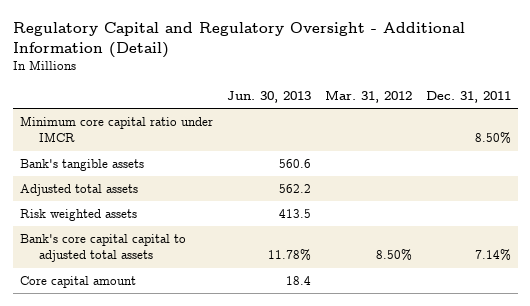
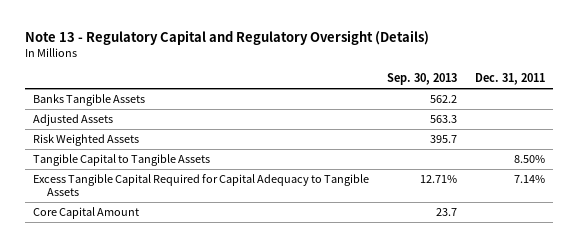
- Regulatory Capital and Regulatory Oversight - Additional Information (Detail)
+ Note 13 - Regulatory Capital and Regulatory Oversight (Details)
- | Jun. 30, 2013 | Mar. 31, 2012 | Dec. 31, 2011
+ | Sep. 30, 2013 | Dec. 31, 2011
- Minimum core capital ratio under IMCR | | | 8.50%
- Bank's tangible assets | 560.6 | |
- Adjusted total assets | 562.2 | |
- Risk weighted assets | 413.5 | |
- Bank's core capital capital to adjusted total assets | 11.78% | 8.50% | 7.14%
- Core capital amount | 18.4 | |
+ Banks Tangible Assets | 562.2 |
+ Adjusted Assets | 563.3 |
+ Risk Weighted Assets | 395.7 |
+ Tangible Capital to Tangible Assets | | 8.50%
+ Excess Tangible Capital Required for Capital Adequacy to Tangible Assets | 12.71% | 7.14%
+ Core Capital Amount | 23.7 |

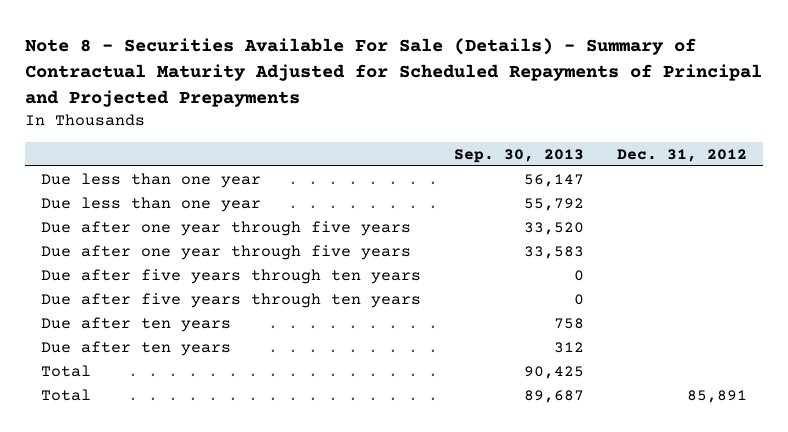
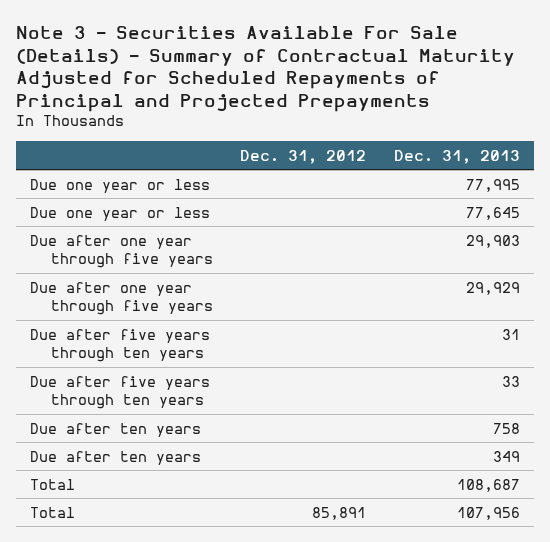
- Note 8 - Securities Available For Sale (Details) - Summary of Contractual Maturity Adjusted for Scheduled Repayments of Principal and Projected Prepayments
+ Note 3 - Securities Available For Sale (Details) - Summary of Contractual Maturity Adjusted for Scheduled Repayments of Principal and Projected Prepayments
- | Sep. 30, 2013 | Dec. 31, 2012
+ | Dec. 31, 2012 | Dec. 31, 2013
- Due less than one year | 56,147 |
- Due less than one year | 55,792 |
+ Due one year or less | | 77,995
+ Due one year or less | | 77,645

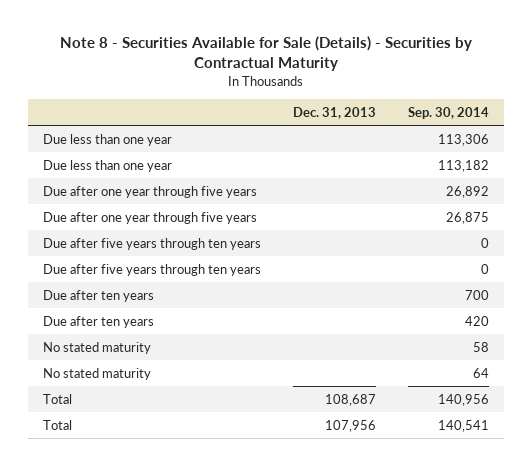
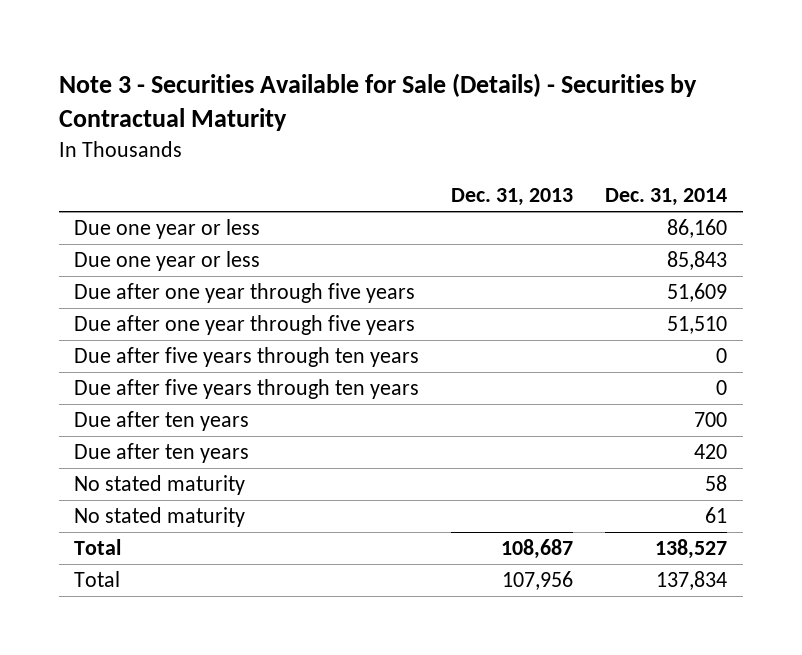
- Note 8 - Securities Available for Sale (Details) - Securities by Contractual Maturity
+ Note 3 - Securities Available for Sale (Details) - Securities by Contractual Maturity
- | Dec. 31, 2013 | Sep. 30, 2014
+ | Dec. 31, 2013 | Dec. 31, 2014
- Due less than one year | | 113,306
- Due less than one year | | 113,182
+ Due one year or less | | 86,160
+ Due one year or less | | 85,843

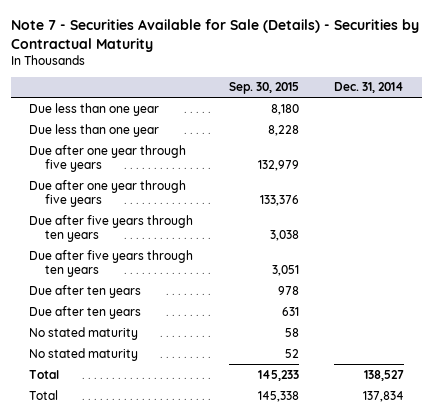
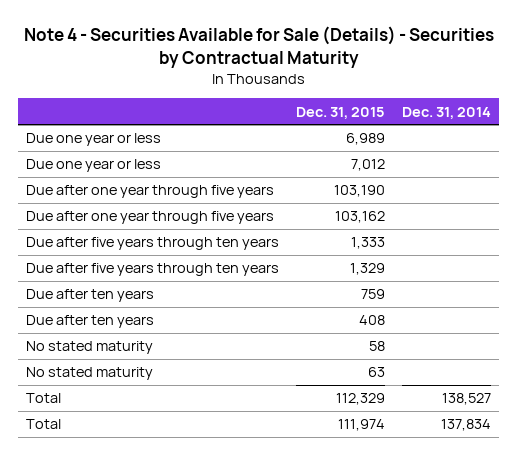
- Note 7 - Securities Available for Sale (Details) - Securities by Contractual Maturity
+ Note 4 - Securities Available for Sale (Details) - Securities by Contractual Maturity
- | Sep. 30, 2015 | Dec. 31, 2014
+ | Dec. 31, 2015 | Dec. 31, 2014
- Due less than one year | 8,180 |
- Due less than one year | 8,228 |
+ Due one year or less | 6,989 |
+ Due one year or less | 7,012 |

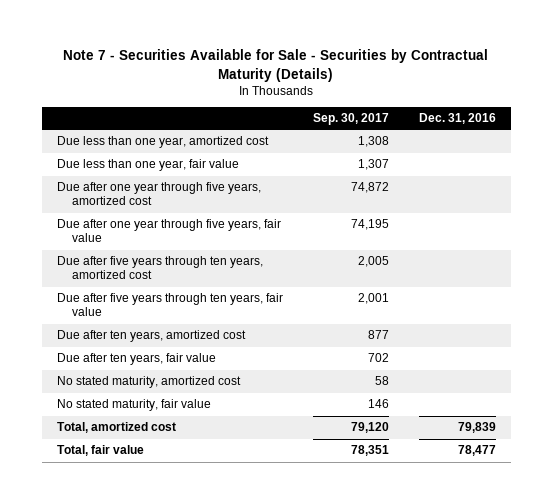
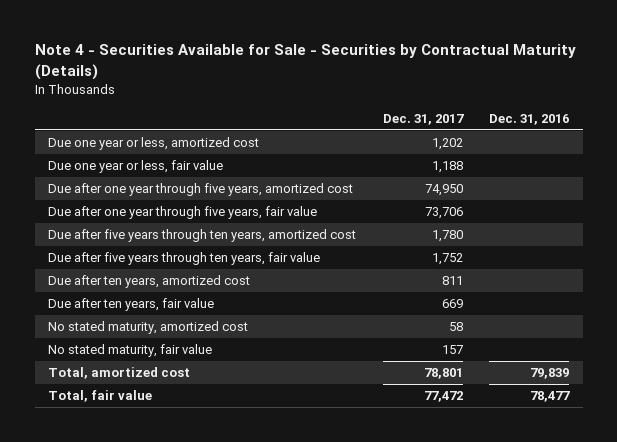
- Note 7 - Securities Available for Sale - Securities by Contractual Maturity (Details)
+ Note 4 - Securities Available for Sale - Securities by Contractual Maturity (Details)
- | Sep. 30, 2017 | Dec. 31, 2016
+ | Dec. 31, 2017 | Dec. 31, 2016
- Due less than one year, amortized cost | 1,308 |
- Due less than one year, fair value | 1,307 |
+ Due one year or less, amortized cost | 1,202 |
+ Due one year or less, fair value | 1,188 |

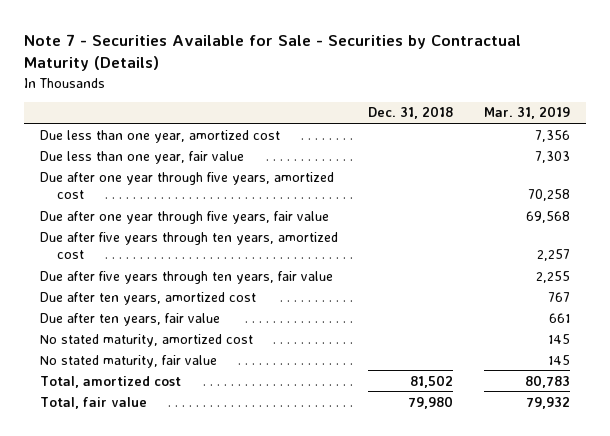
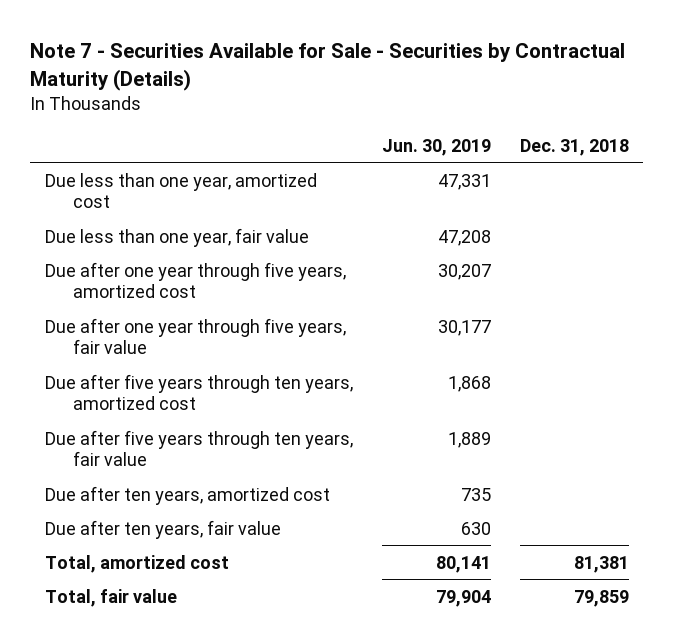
- | Dec. 31, 2018 | Mar. 31, 2019
+ | Jun. 30, 2019 | Dec. 31, 2018
- No stated maturity, amortized cost | | 145
- No stated maturity, fair value | | 145
- Total, amortized cost | 81,502 | 80,783
- Total, fair value | 79,980 | 79,932
+ Total, amortized cost | 80,141 | 81,381
+ Total, fair value | 79,904 | 79,859

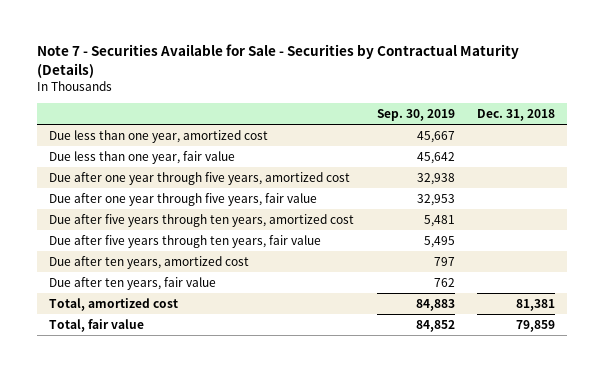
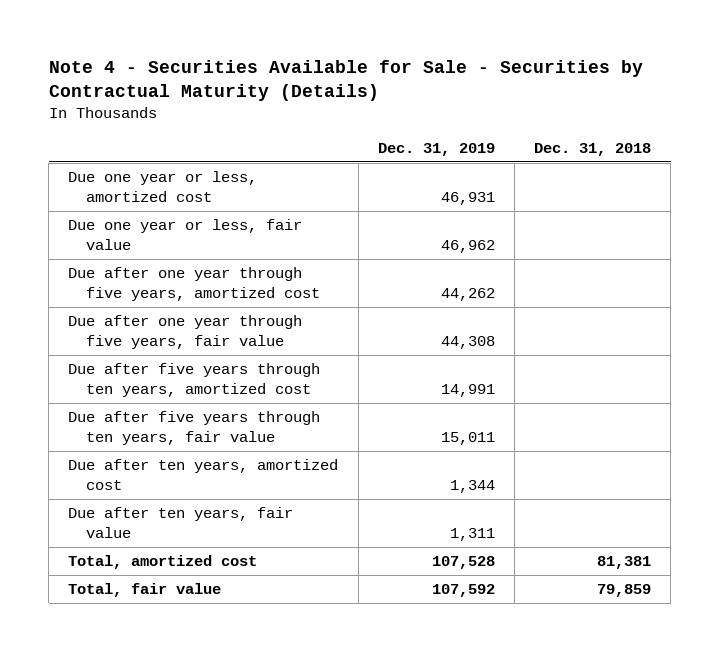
- Note 7 - Securities Available for Sale - Securities by Contractual Maturity (Details)
+ Note 4 - Securities Available for Sale - Securities by Contractual Maturity (Details)
- | Sep. 30, 2019 | Dec. 31, 2018
+ | Dec. 31, 2019 | Dec. 31, 2018
- Due less than one year, amortized cost | 45,667 |
- Due less than one year, fair value | 45,642 |
+ Due one year or less, amortized cost | 46,931 |
+ Due one year or less, fair value | 46,962 |

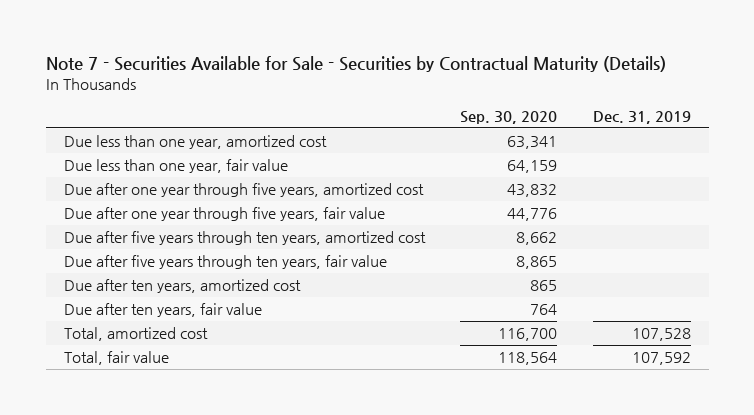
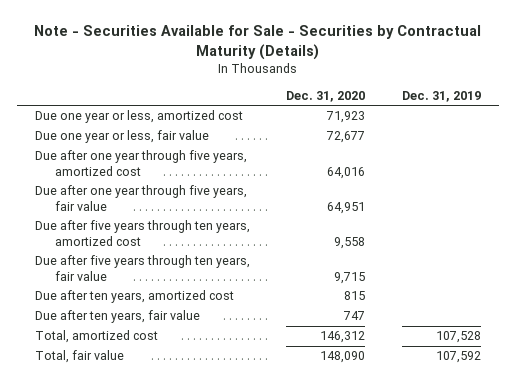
- Note 7 - Securities Available for Sale - Securities by Contractual Maturity (Details)
+ Note - Securities Available for Sale - Securities by Contractual Maturity (Details)
- | Sep. 30, 2020 | Dec. 31, 2019
+ | Dec. 31, 2020 | Dec. 31, 2019
- Due less than one year, amortized cost | 63,341 |
- Due less than one year, fair value | 64,159 |
+ Due one year or less, amortized cost | 71,923 |
+ Due one year or less, fair value | 72,677 |

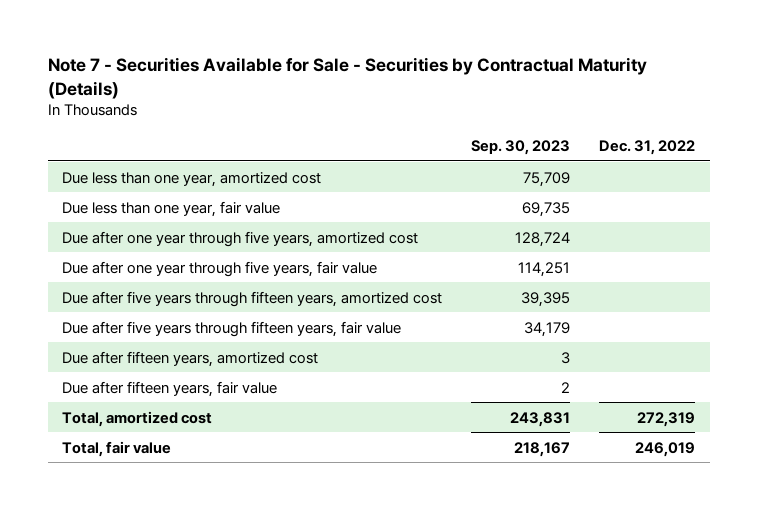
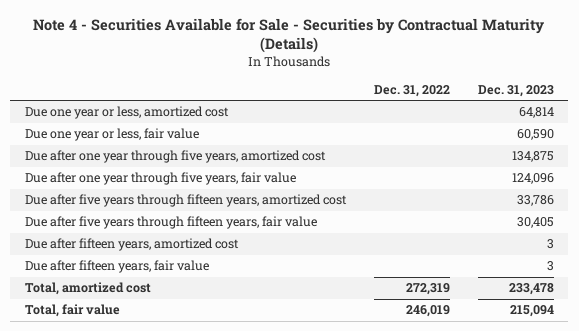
- Note 7 - Securities Available for Sale - Securities by Contractual Maturity (Details)
+ Note 4 - Securities Available for Sale - Securities by Contractual Maturity (Details)
- | Sep. 30, 2023 | Dec. 31, 2022
+ | Dec. 31, 2022 | Dec. 31, 2023
- Due less than one year, amortized cost | 75,709 |
- Due less than one year, fair value | 69,735 |
+ Due one year or less, amortized cost | | 64,814
+ Due one year or less, fair value | | 60,590

